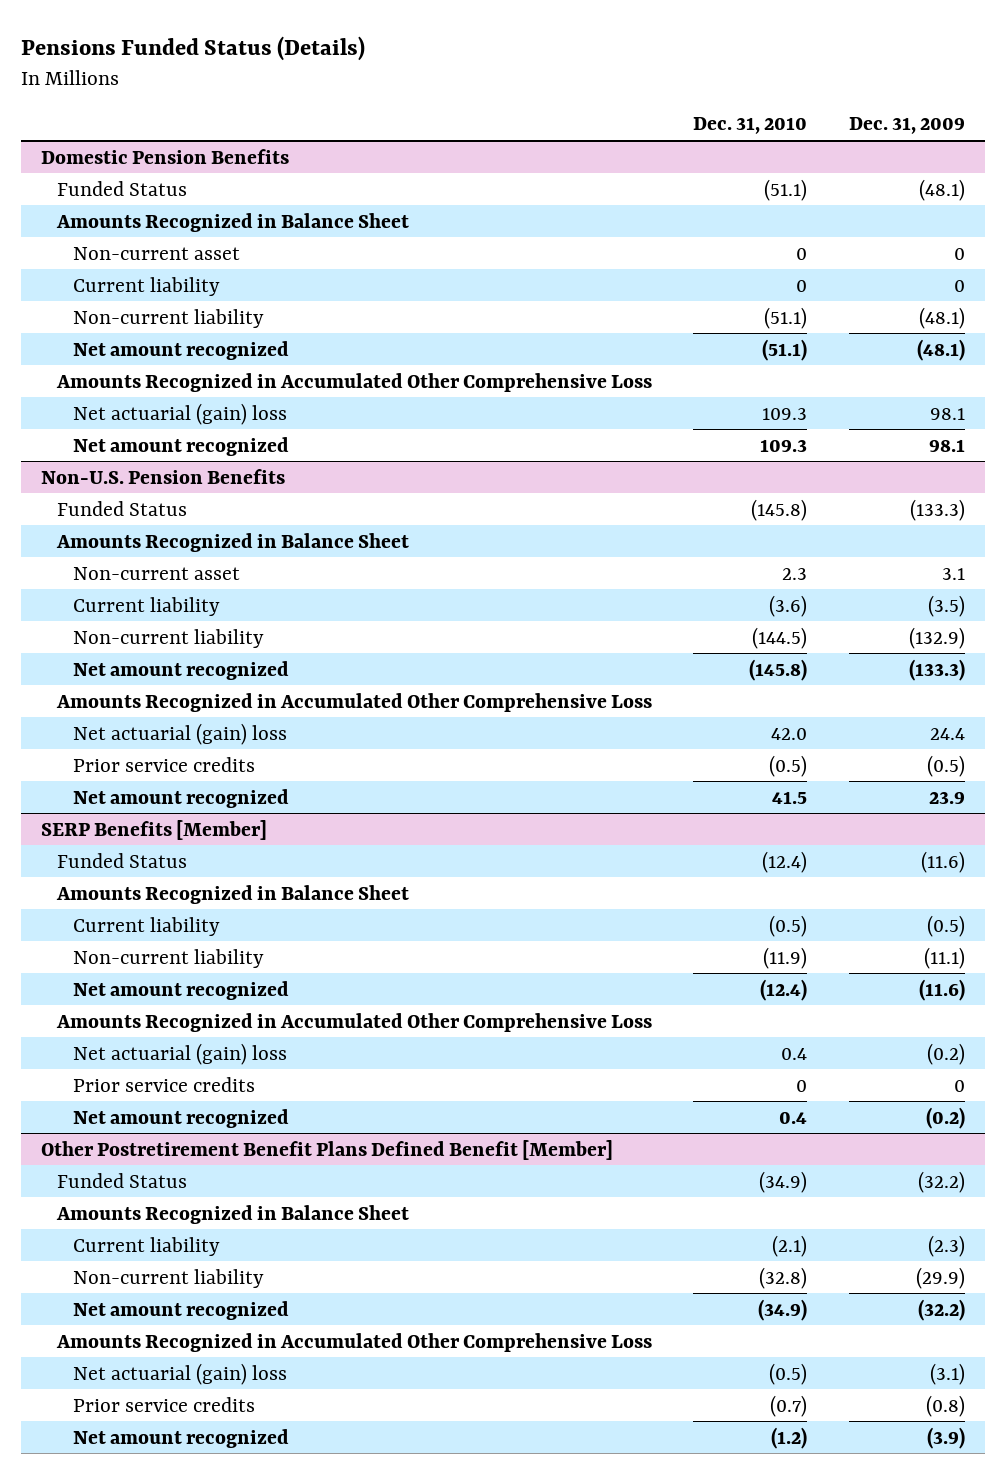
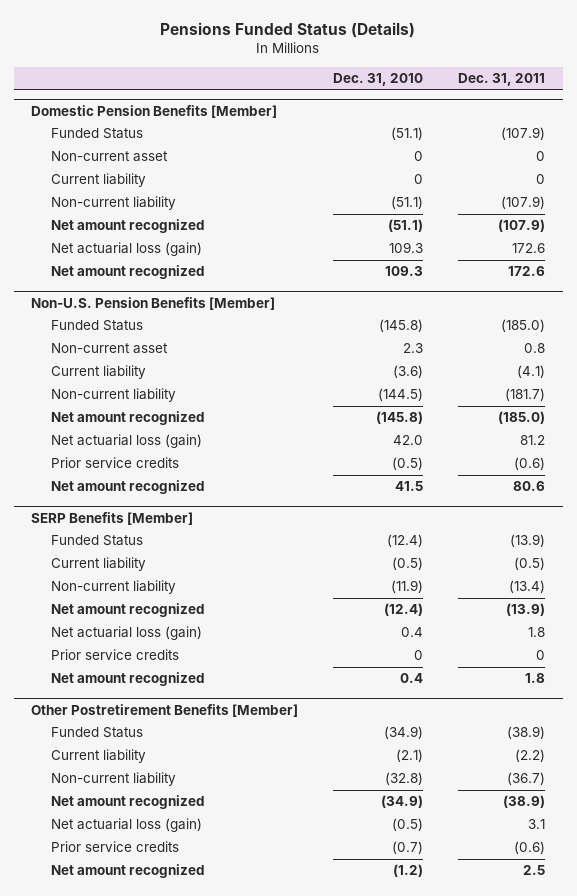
- | Dec. 31, 2010 | Dec. 31, 2009
+ | Dec. 31, 2010 | Dec. 31, 2011
- Domestic Pension Benefits
+ Domestic Pension Benefits [Member]
- Amounts Recognized in Balance Sheet
- Amounts Recognized in Accumulated Other Comprehensive Loss
- Net actuarial (gain) loss | 109.3 | 98.1
+ Net actuarial loss (gain) | 109.3 | 172.6
- Non-U.S. Pension Benefits
+ Non-U.S. Pension Benefits [Member]
- Amounts Recognized in Balance Sheet
- Amounts Recognized in Accumulated Other Comprehensive Loss
- Net actuarial (gain) loss | 42.0 | 24.4
+ Net actuarial loss (gain) | 42.0 | 81.2
@ SERP Benefits [Member]
- Amounts Recognized in Balance Sheet
- Amounts Recognized in Accumulated Other Comprehensive Loss
- Net actuarial (gain) loss | 0.4 | (0.2)
+ Net actuarial loss (gain) | 0.4 | 1.8
- Other Postretirement Benefit Plans Defined Benefit [Member]
+ Other Postretirement Benefits [Member]
- Amounts Recognized in Balance Sheet
- Amounts Recognized in Accumulated Other Comprehensive Loss
- Net actuarial (gain) loss | (0.5) | (3.1)
+ Net actuarial loss (gain) | (0.5) | 3.1

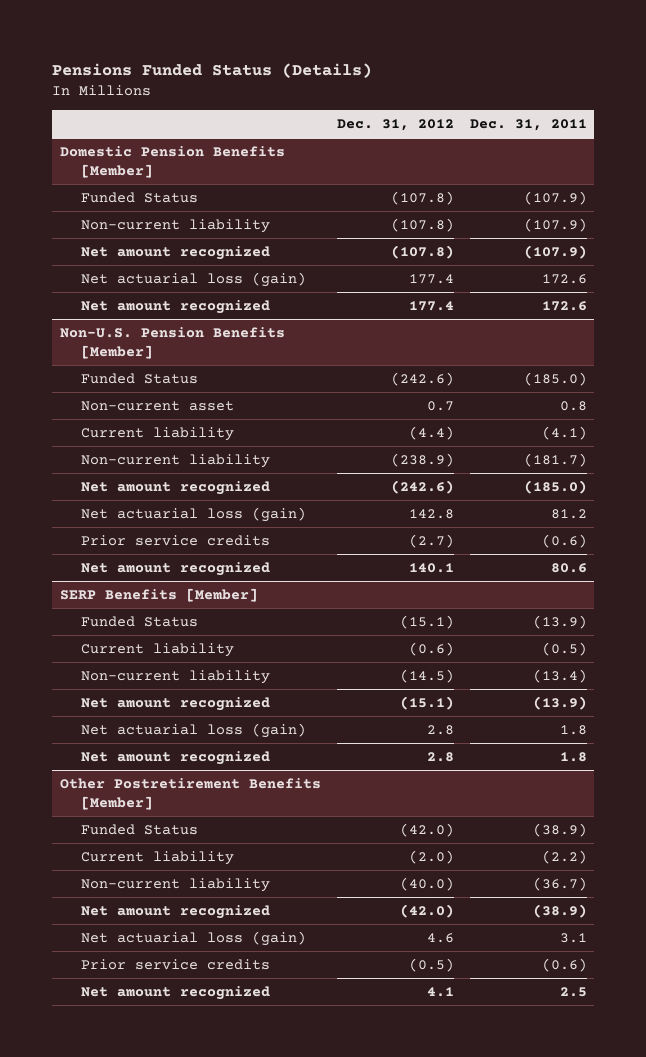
- | Dec. 31, 2010 | Dec. 31, 2011
+ | Dec. 31, 2012 | Dec. 31, 2011
@ Domestic Pension Benefits [Member]
- Non-current asset | 0 | 0
- Current liability | 0 | 0
@ SERP Benefits [Member]
- Prior service credits | 0 | 0

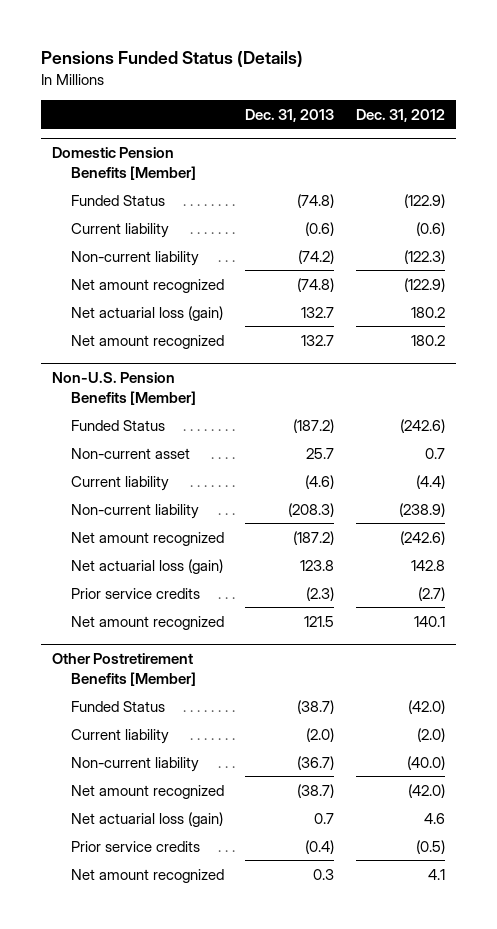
- | Dec. 31, 2012 | Dec. 31, 2011
+ | Dec. 31, 2013 | Dec. 31, 2012
@ Domestic Pension Benefits [Member]
- Funded Status | (107.8) | (107.9)
- Non-current liability | (107.8) | (107.9)
- Net amount recognized | (107.8) | (107.9)
- Net actuarial loss (gain) | 177.4 | 172.6
- Net amount recognized | 177.4 | 172.6
+ Funded Status | (74.8) | (122.9)
+ Current liability | (0.6) | (0.6)
+ Non-current liability | (74.2) | (122.3)
+ Net amount recognized | (74.8) | (122.9)
+ Net actuarial loss (gain) | 132.7 | 180.2
+ Net amount recognized | 132.7 | 180.2
- SERP Benefits [Member]
- Funded Status | (15.1) | (13.9)
- Current liability | (0.6) | (0.5)
- Non-current liability | (14.5) | (13.4)
- Net amount recognized | (15.1) | (13.9)
- Net actuarial loss (gain) | 2.8 | 1.8
- Net amount recognized | 2.8 | 1.8

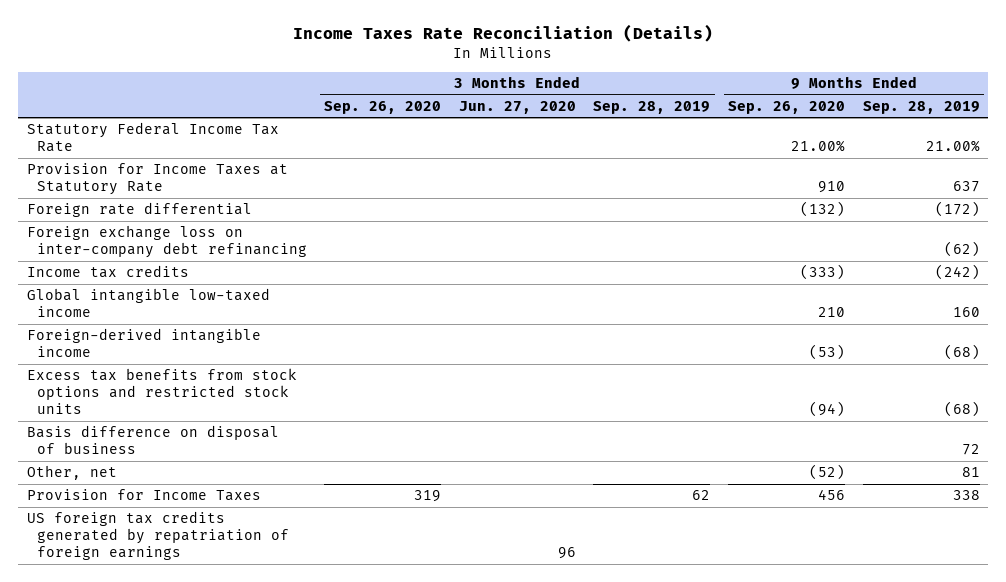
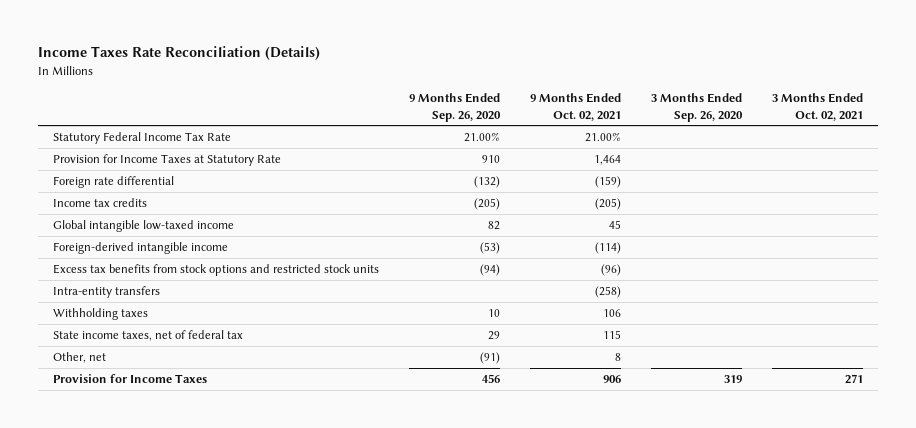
- | 3 Months Ended Sep. 26, 2020 | 3 Months Ended Jun. 27, 2020 | 3 Months Ended Sep. 28, 2019 | 9 Months Ended Sep. 26, 2020 | 9 Months Ended Sep. 28, 2019
+ | 9 Months Ended Sep. 26, 2020 | 9 Months Ended Oct. 02, 2021 | 3 Months Ended Sep. 26, 2020 | 3 Months Ended Oct. 02, 2021
- Foreign exchange loss on inter-company debt refinancing | | | | | (62)
- Income tax credits | | | | (333) | (242)
- Global intangible low-taxed income | | | | 210 | 160
+ Income tax credits | (205) | (205) | |
+ Global intangible low-taxed income | 82 | 45 | |
- Basis difference on disposal of business | | | | | 72
- Other, net | | | | (52) | 81
+ Intra-entity transfers | | (258) | |
+ Withholding taxes | 10 | 106 | |
+ State income taxes, net of federal tax | 29 | 115 | |
+ Other, net | (91) | 8 | |
- US foreign tax credits generated by repatriation of foreign earnings | | 96 | | |

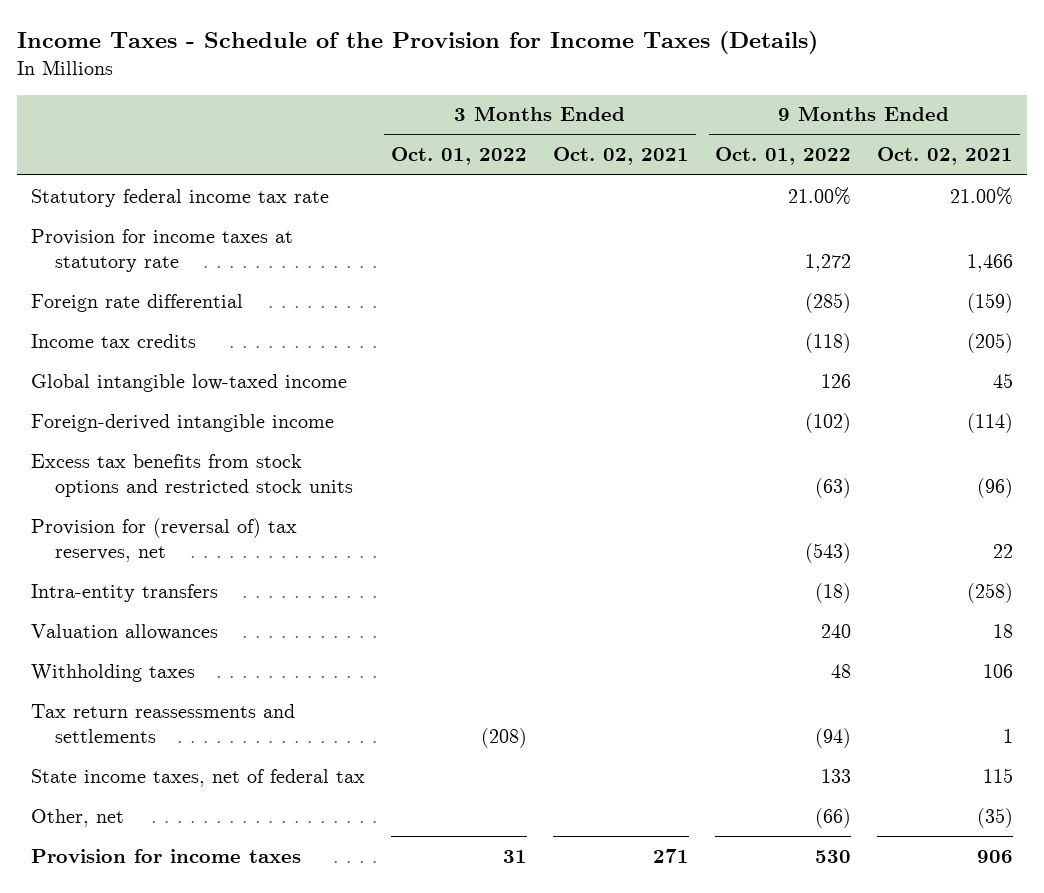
- Income Taxes Rate Reconciliation (Details)
+ Income Taxes - Schedule of the Provision for Income Taxes (Details)
- | 9 Months Ended Sep. 26, 2020 | 9 Months Ended Oct. 02, 2021 | 3 Months Ended Sep. 26, 2020 | 3 Months Ended Oct. 02, 2021
+ | 3 Months Ended Oct. 01, 2022 | 3 Months Ended Oct. 02, 2021 | 9 Months Ended Oct. 01, 2022 | 9 Months Ended Oct. 02, 2021
- Statutory Federal Income Tax Rate | 21.00% | 21.00% | |
- Provision for Income Taxes at Statutory Rate | 910 | 1,464 | |
+ Statutory federal income tax rate | | | 21.00% | 21.00%
+ Provision for income taxes at statutory rate | | | 1,272 | 1,466
+ Provision for (reversal of) tax reserves, net | | | (543) | 22
+ Valuation allowances | | | 240 | 18
+ Tax return reassessments and settlements | (208) | | (94) | 1
- Other, net | (91) | 8 | |
- Provision for Income Taxes | 456 | 906 | 319 | 271
+ Other, net | | | (66) | (35)
+ Provision for income taxes | 31 | 271 | 530 | 906

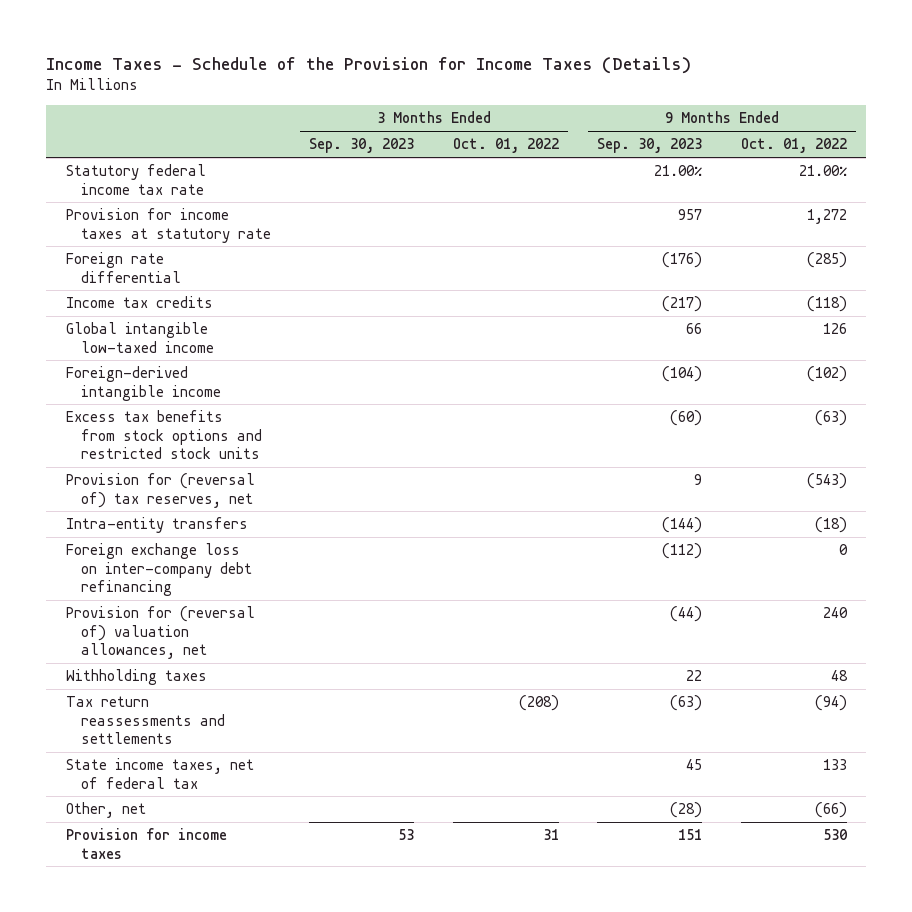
- | 3 Months Ended Oct. 01, 2022 | 3 Months Ended Oct. 02, 2021 | 9 Months Ended Oct. 01, 2022 | 9 Months Ended Oct. 02, 2021
+ | 3 Months Ended Sep. 30, 2023 | 3 Months Ended Oct. 01, 2022 | 9 Months Ended Sep. 30, 2023 | 9 Months Ended Oct. 01, 2022
- Valuation allowances | | | 240 | 18
+ Foreign exchange loss on inter-company debt refinancing | | | (112) | 0
+ Provision for (reversal of) valuation allowances, net | | | (44) | 240

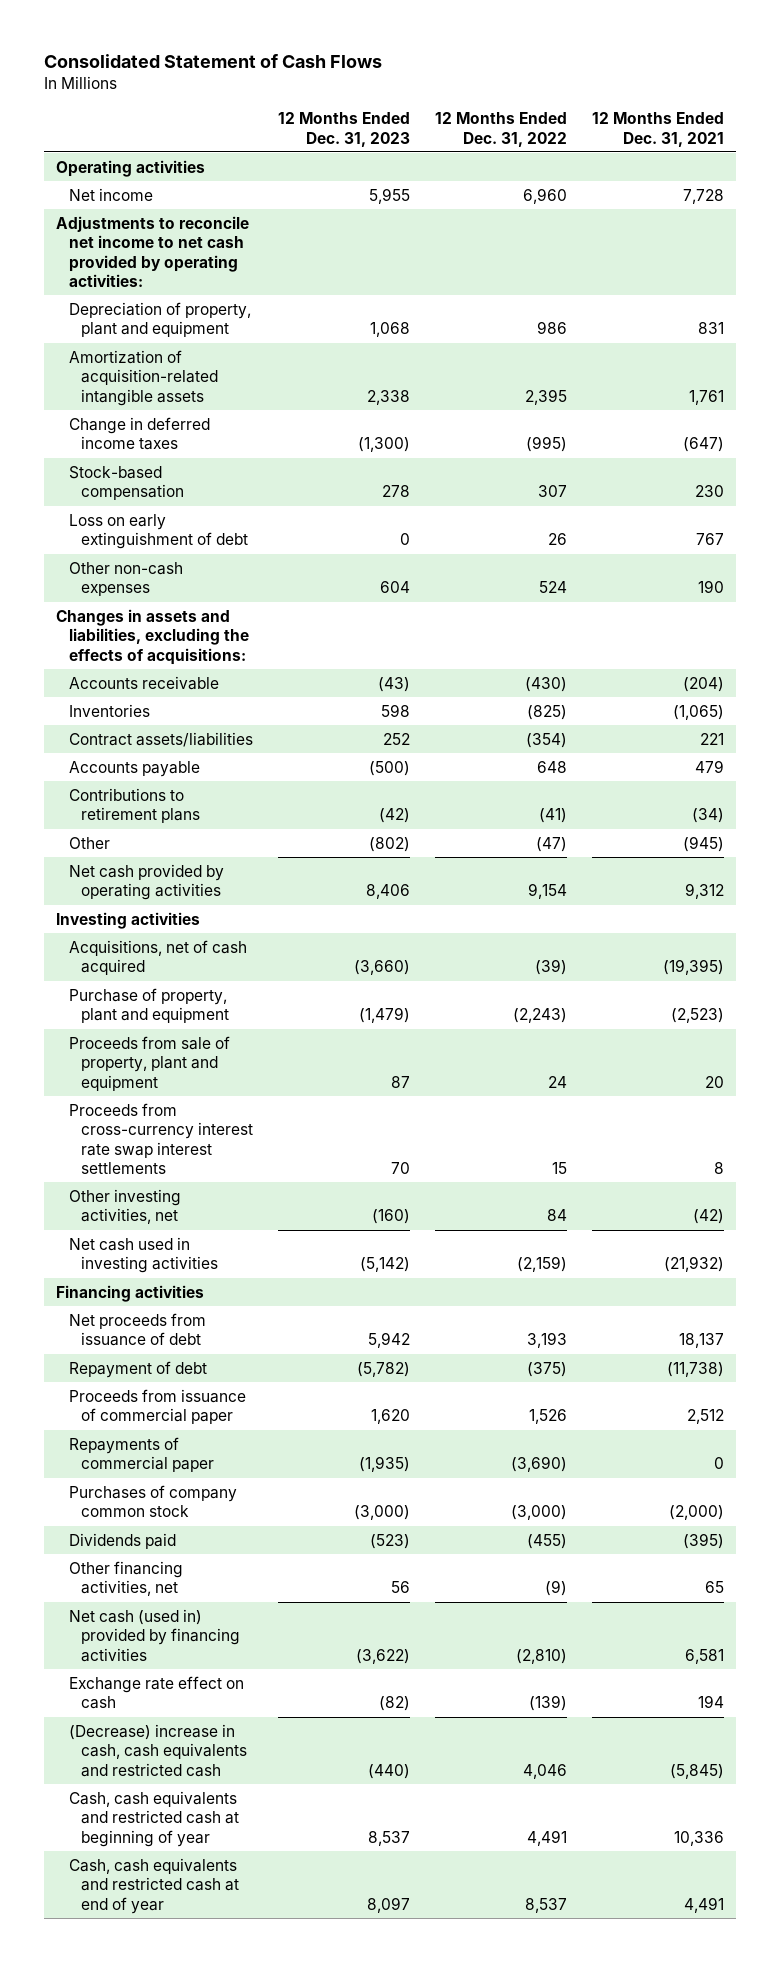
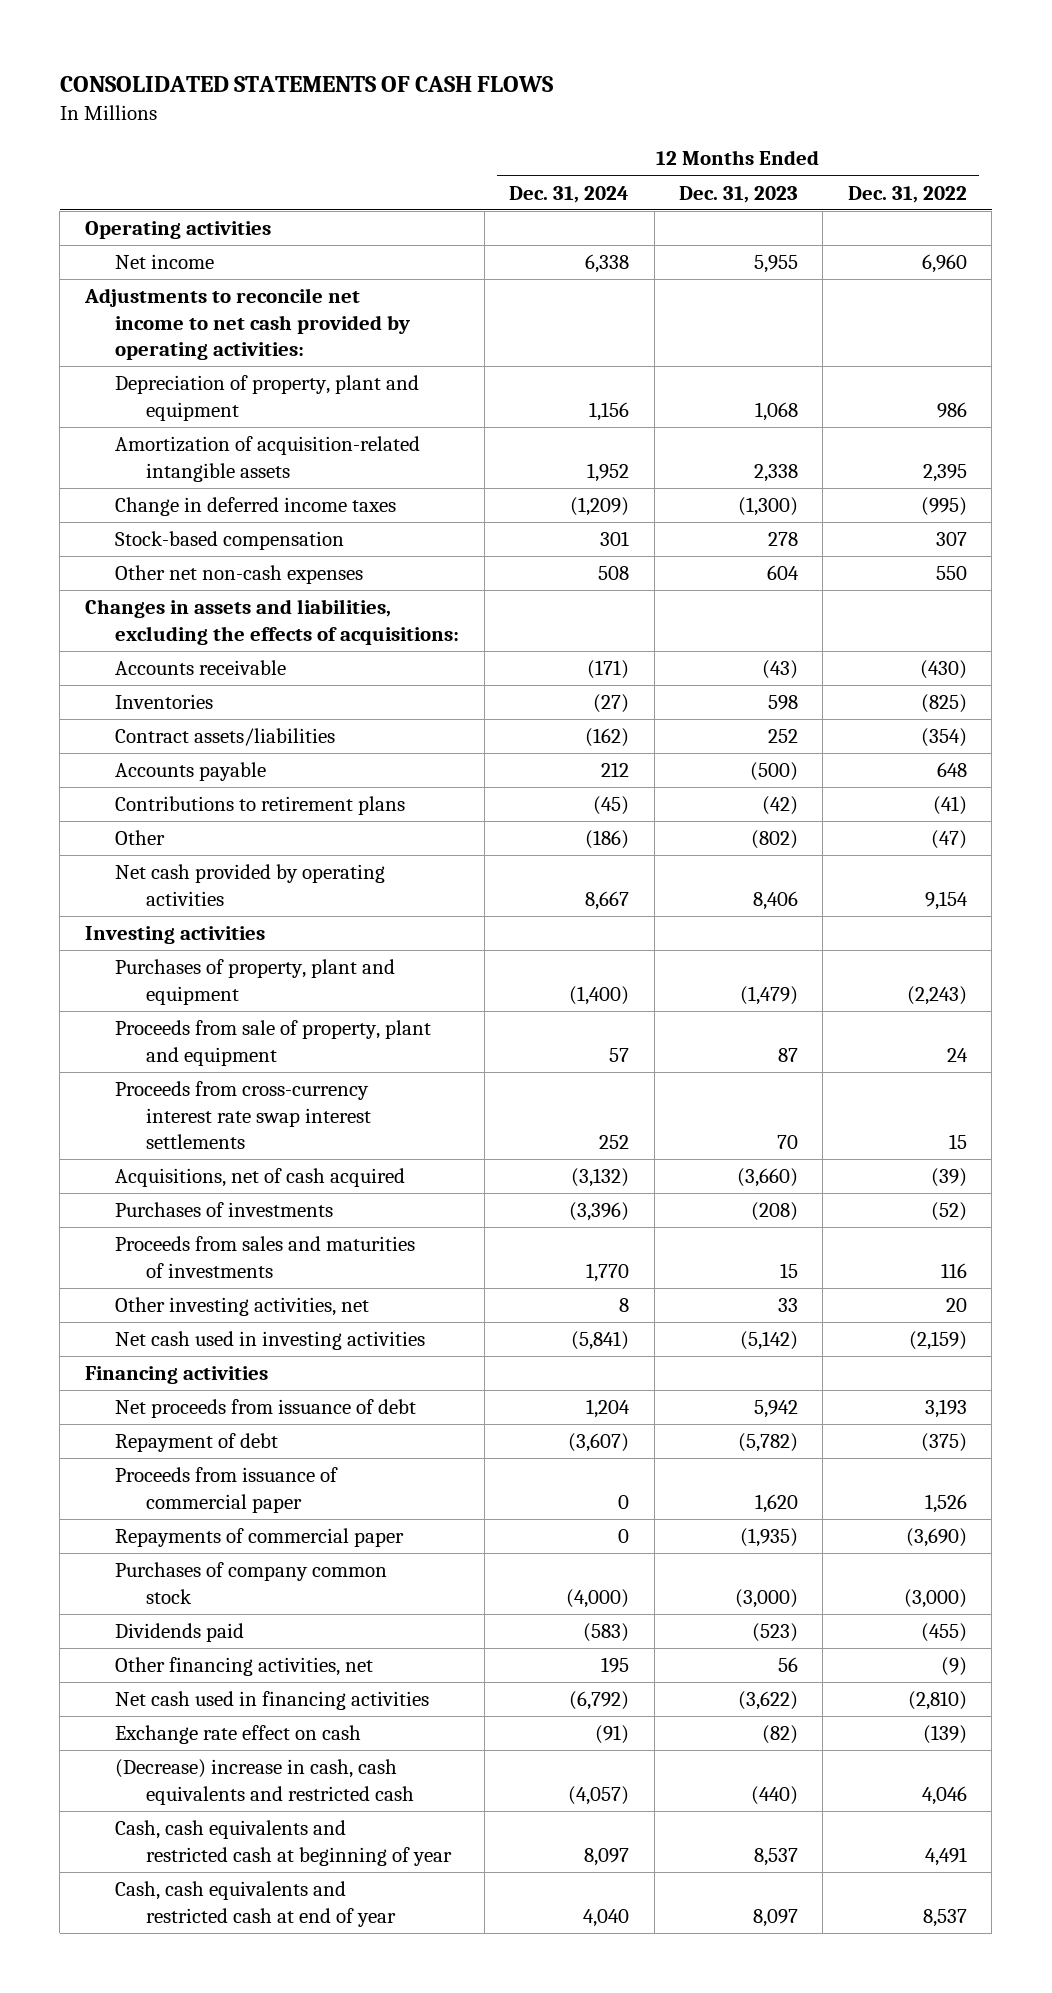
- Consolidated Statement of Cash Flows
+ CONSOLIDATED STATEMENTS OF CASH FLOWS
- | 12 Months Ended Dec. 31, 2023 | 12 Months Ended Dec. 31, 2022 | 12 Months Ended Dec. 31, 2021
+ | 12 Months Ended Dec. 31, 2024 | 12 Months Ended Dec. 31, 2023 | 12 Months Ended Dec. 31, 2022
- Loss on early extinguishment of debt | 0 | 26 | 767
- Other non-cash expenses | 604 | 524 | 190
+ Other net non-cash expenses | 508 | 604 | 550
- Purchase of property, plant and equipment | (1,479) | (2,243) | (2,523)
+ Purchases of property, plant and equipment | (1,400) | (1,479) | (2,243)
- Other investing activities, net | (160) | 84 | (42)
moved down: Acquisitions, net of cash acquired | (3,132) | (3,660) | (39)
+ Purchases of investments | (3,396) | (208) | (52)
+ Proceeds from sales and maturities of investments | 1,770 | 15 | 116
+ Other investing activities, net | 8 | 33 | 20
- Net cash (used in) provided by financing activities | (3,622) | (2,810) | 6,581
+ Net cash used in financing activities | (6,792) | (3,622) | (2,810)

